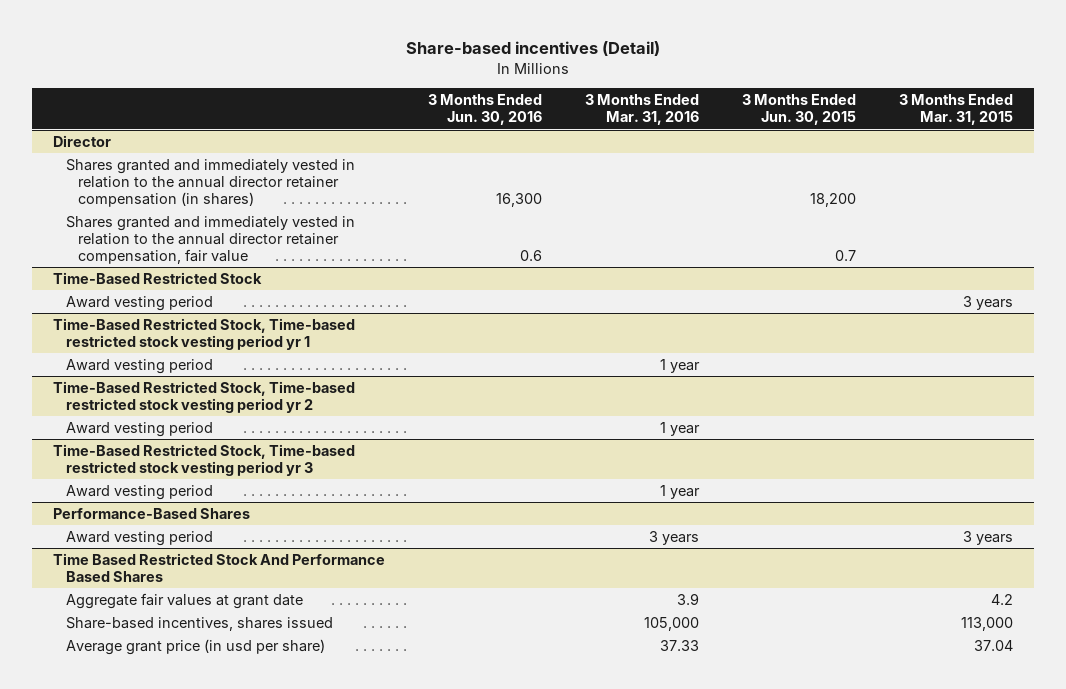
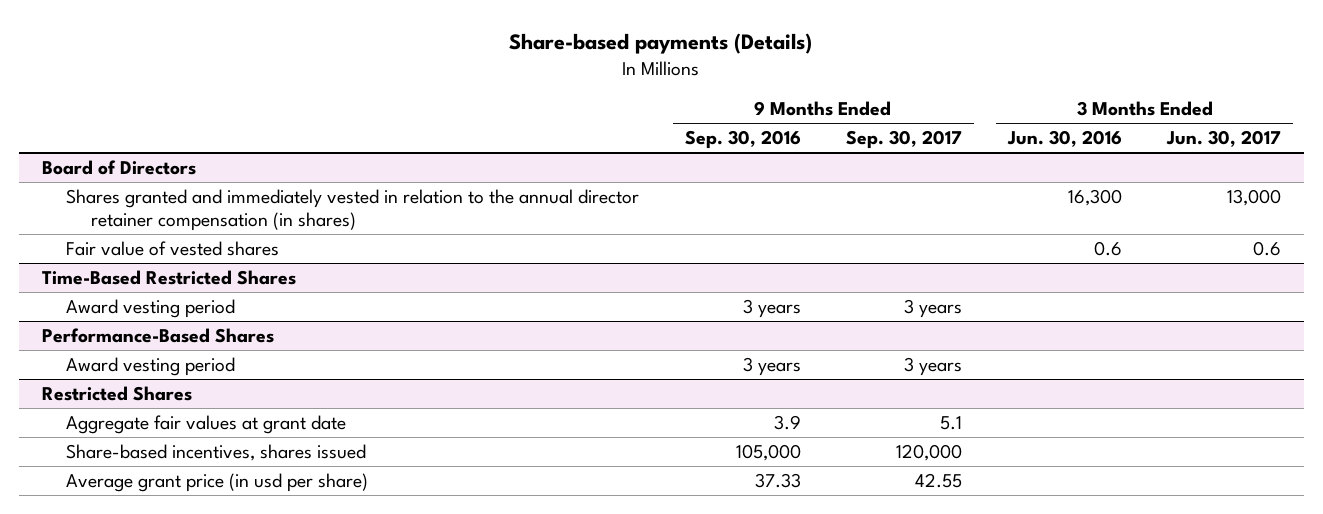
- Share-based incentives (Detail)
+ Share-based payments (Details)
- | 3 Months Ended Jun. 30, 2016 | 3 Months Ended Mar. 31, 2016 | 3 Months Ended Jun. 30, 2015 | 3 Months Ended Mar. 31, 2015
+ | 9 Months Ended Sep. 30, 2016 | 9 Months Ended Sep. 30, 2017 | 3 Months Ended Jun. 30, 2016 | 3 Months Ended Jun. 30, 2017
- Director
+ Board of Directors
- Shares granted and immediately vested in relation to the annual director retainer compensation, fair value | 0.6 | | 0.7 |
- Time-Based Restricted Stock
+ Fair value of vested shares | | | 0.6 | 0.6
+ Time-Based Restricted Shares
- Time-Based Restricted Stock, Time-based restricted stock vesting period yr 1
- Award vesting period | | 1 year | |
- Time-Based Restricted Stock, Time-based restricted stock vesting period yr 2
- Award vesting period | | 1 year | |
- Time-Based Restricted Stock, Time-based restricted stock vesting period yr 3
- Award vesting period | | 1 year | |
- Time Based Restricted Stock And Performance Based Shares
- Aggregate fair values at grant date | | 3.9 | | 4.2
- Share-based incentives, shares issued | | 105,000 | | 113,000
- Average grant price (in usd per share) | | 37.33 | | 37.04
+ Restricted Shares
+ Aggregate fair values at grant date | 3.9 | 5.1 | |
+ Share-based incentives, shares issued | 105,000 | 120,000 | |
+ Average grant price (in usd per share) | 37.33 | 42.55 | |

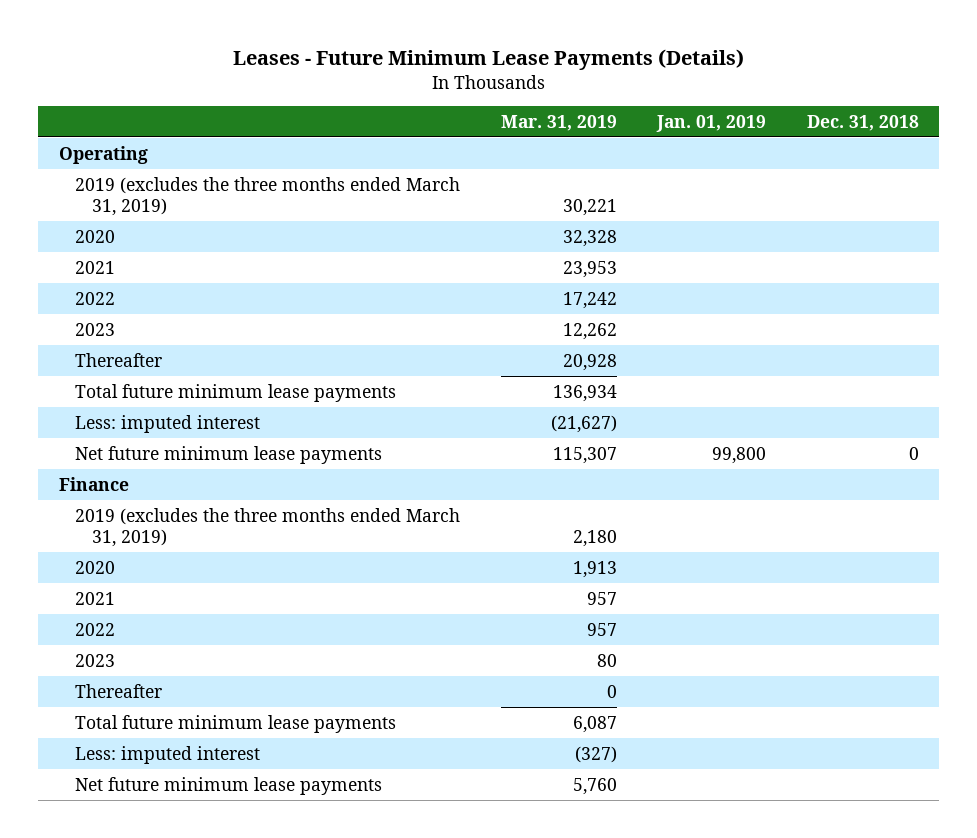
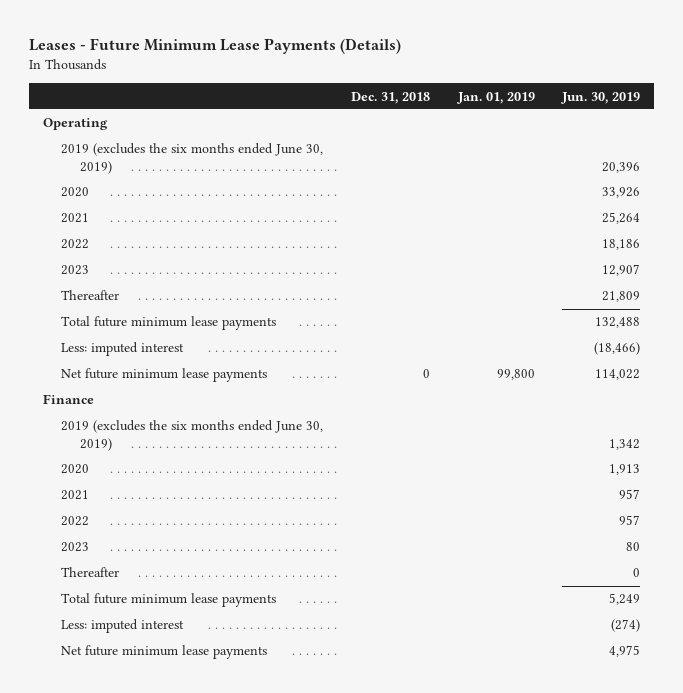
- | Mar. 31, 2019 | Jan. 01, 2019 | Dec. 31, 2018
+ | Dec. 31, 2018 | Jan. 01, 2019 | Jun. 30, 2019
- 2019 (excludes the three months ended March 31, 2019) | 30,221 | |
+ 2019 (excludes the six months ended June 30, 2019) | | | 20,396
- 2019 (excludes the three months ended March 31, 2019) | 2,180 | |
+ 2019 (excludes the six months ended June 30, 2019) | | | 1,342

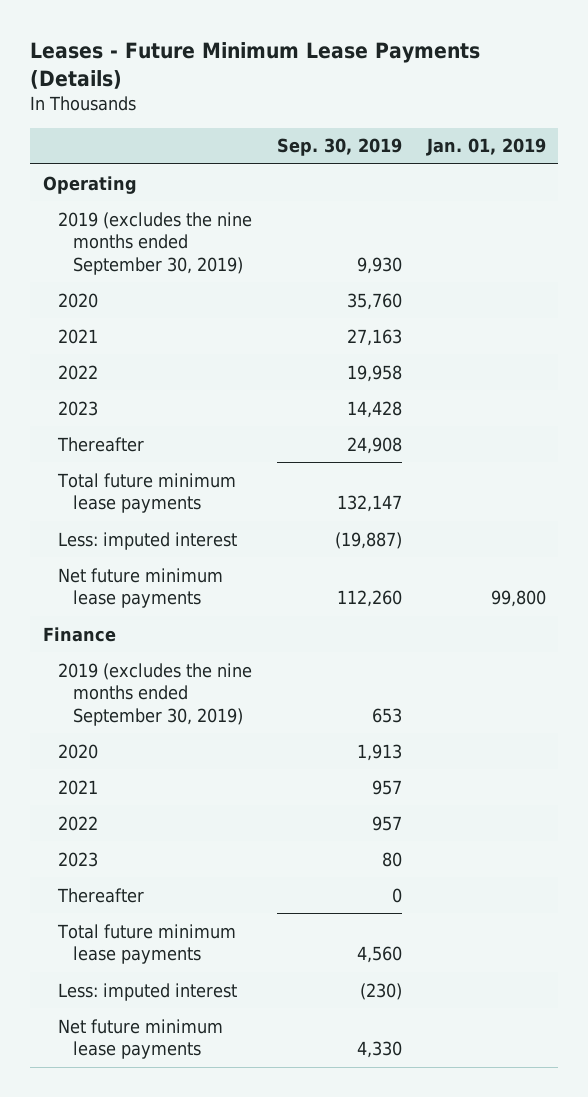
- | Dec. 31, 2018 | Jan. 01, 2019 | Jun. 30, 2019
+ | Sep. 30, 2019 | Jan. 01, 2019
- 2019 (excludes the six months ended June 30, 2019) | | | 20,396
+ 2019 (excludes the nine months ended September 30, 2019) | 9,930 |
- 2019 (excludes the six months ended June 30, 2019) | | | 1,342
+ 2019 (excludes the nine months ended September 30, 2019) | 653 |

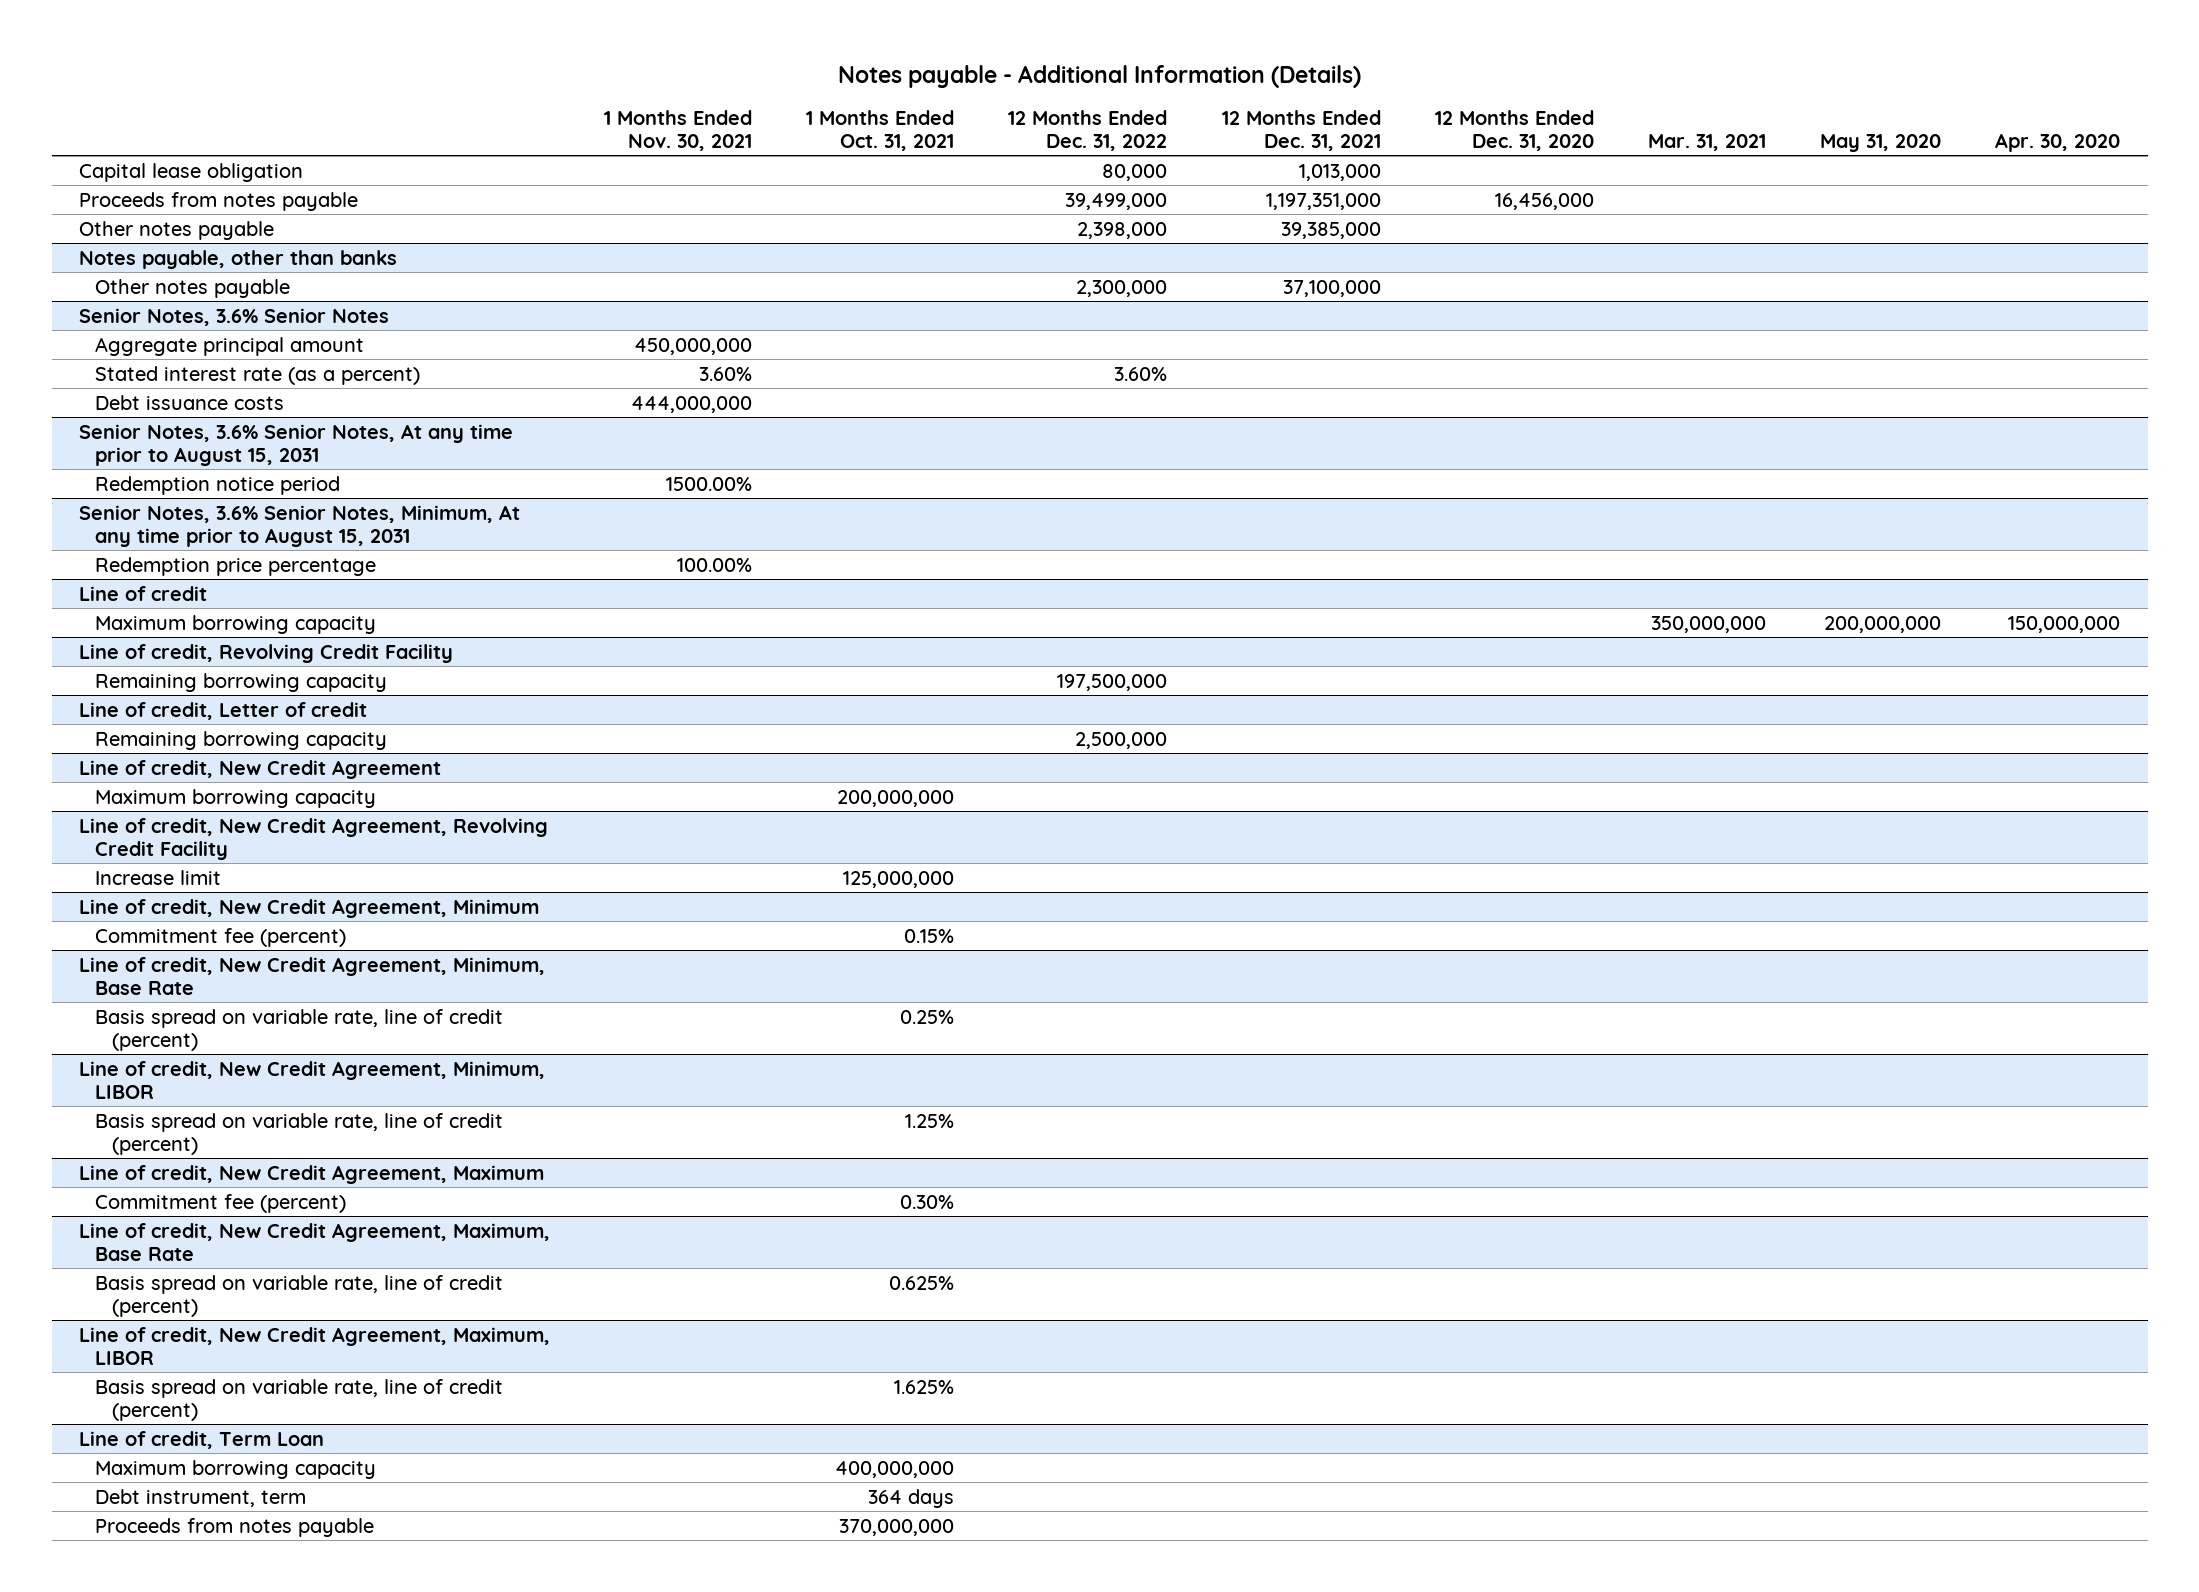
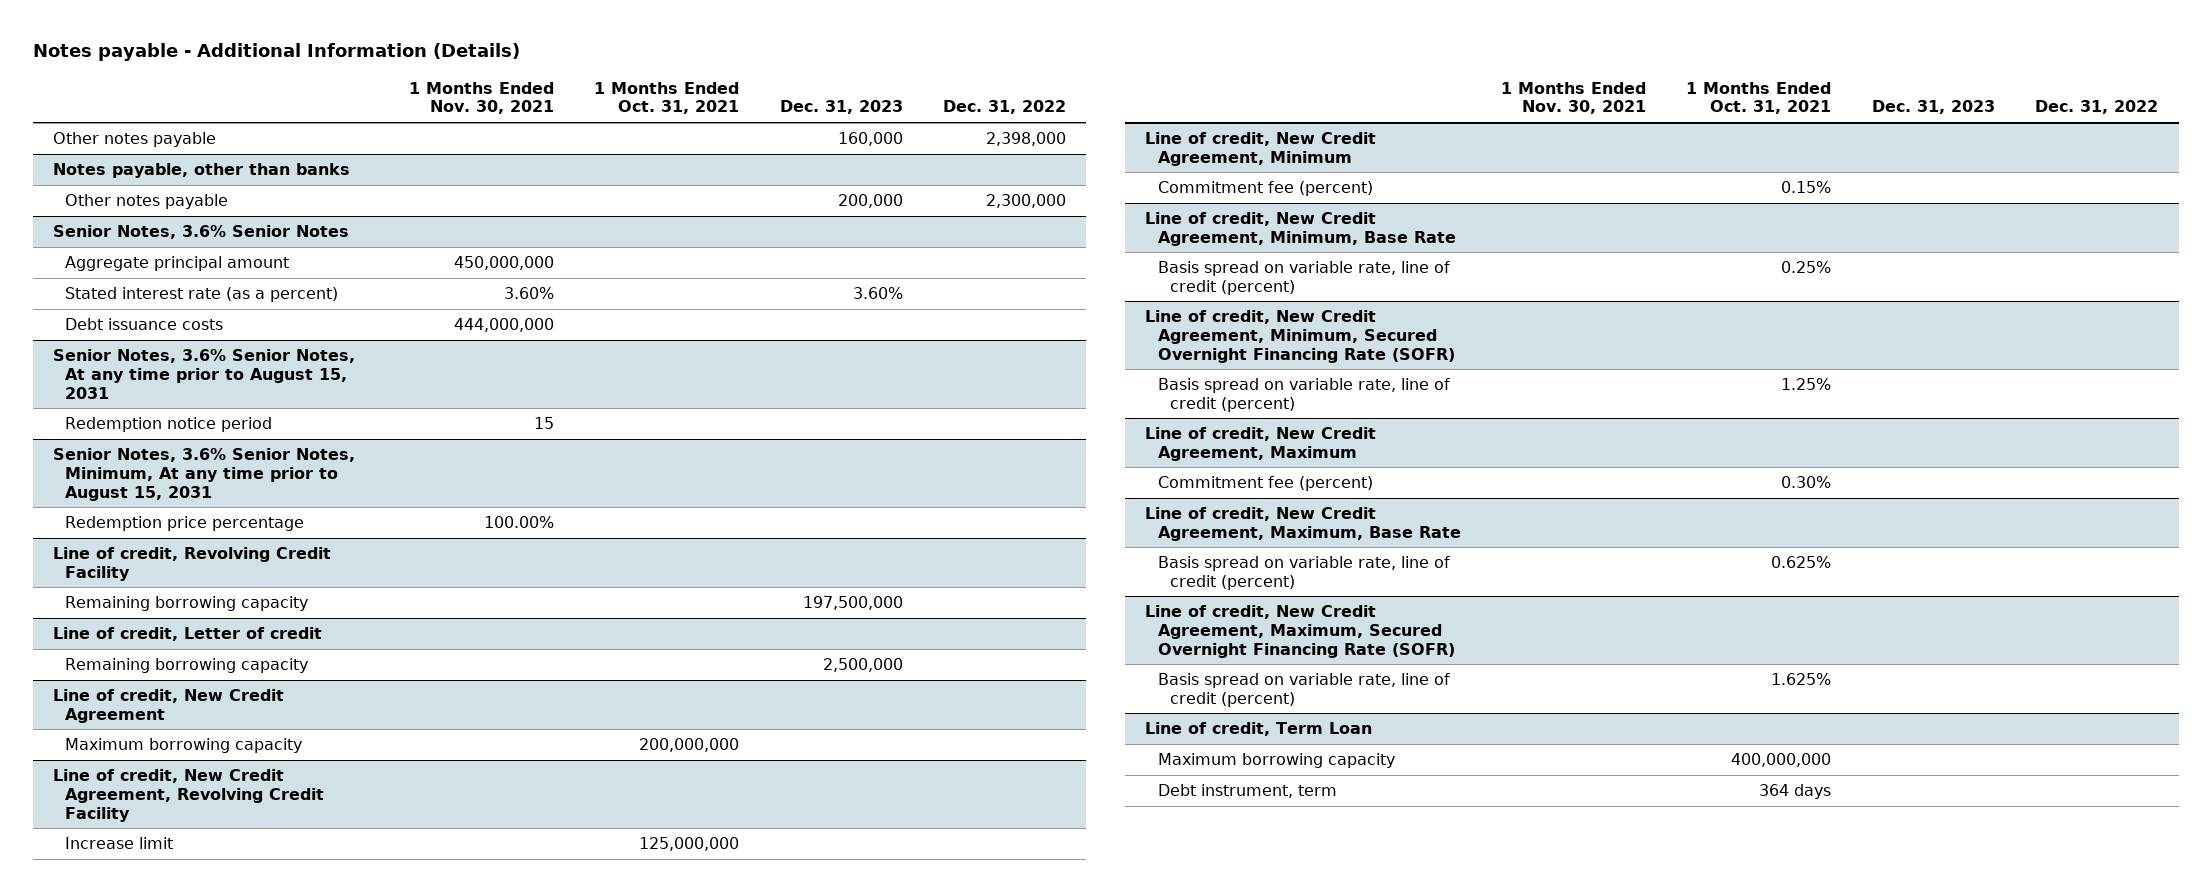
- | 1 Months Ended Nov. 30, 2021 | 1 Months Ended Oct. 31, 2021 | 12 Months Ended Dec. 31, 2022 | 12 Months Ended Dec. 31, 2021 | 12 Months Ended Dec. 31, 2020 | Mar. 31, 2021 | May 31, 2020 | Apr. 30, 2020
+ | 1 Months Ended Nov. 30, 2021 | 1 Months Ended Oct. 31, 2021 | Dec. 31, 2023 | Dec. 31, 2022
- Capital lease obligation | | | 80,000 | 1,013,000 | | | |
- Proceeds from notes payable | | | 39,499,000 | 1,197,351,000 | 16,456,000 | | |
@ Senior Notes, 3.6% Senior Notes, At any time prior to August 15, 2031
- Redemption notice period | 1500.00% | | | | | | |
+ Redemption notice period | 15 | | |
- Line of credit
- Maximum borrowing capacity | | | | | | 350,000,000 | 200,000,000 | 150,000,000
- Line of credit, New Credit Agreement, Minimum, LIBOR
+ Line of credit, New Credit Agreement, Minimum, Secured Overnight Financing Rate (SOFR)
- Line of credit, New Credit Agreement, Maximum, LIBOR
+ Line of credit, New Credit Agreement, Maximum, Secured Overnight Financing Rate (SOFR)
@ Line of credit, Term Loan
- Proceeds from notes payable | | 370,000,000 | | | | | |

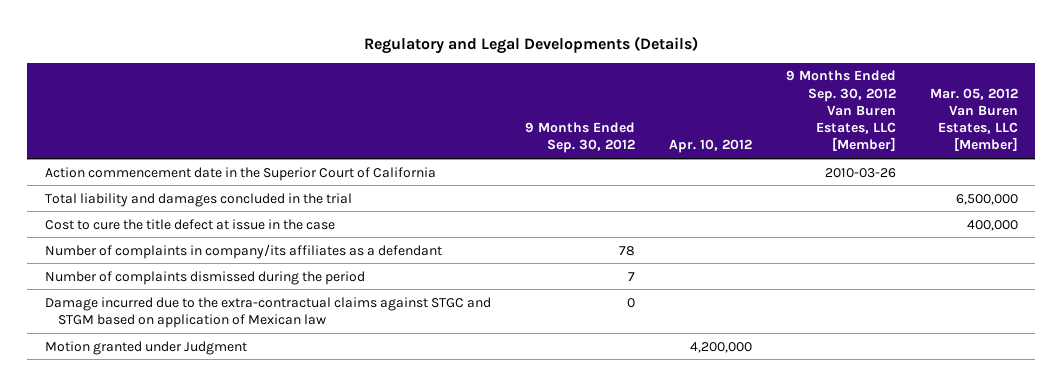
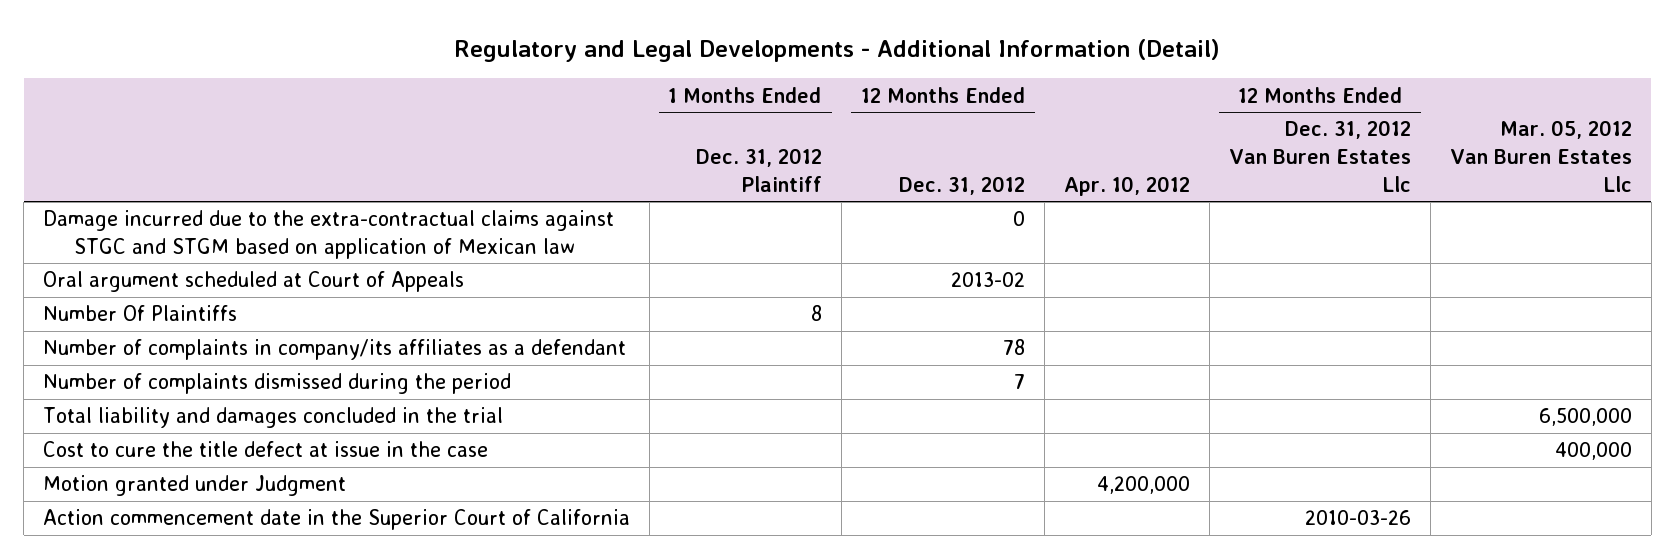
- Regulatory and Legal Developments (Details)
+ Regulatory and Legal Developments - Additional Information (Detail)
- | 9 Months Ended Sep. 30, 2012 | Apr. 10, 2012 | 9 Months Ended Sep. 30, 2012 Van Buren Estates, LLC [Member] | Mar. 05, 2012 Van Buren Estates, LLC [Member]
+ | 1 Months Ended Dec. 31, 2012 Plaintiff | 12 Months Ended Dec. 31, 2012 | Apr. 10, 2012 | 12 Months Ended Dec. 31, 2012 Van Buren Estates Llc | Mar. 05, 2012 Van Buren Estates Llc
moved up: Damage incurred due to the extra-contractual claims against STGC and STGM based on application of Mexican law | | 0 | | |
+ Oral argument scheduled at Court of Appeals | | 2013-02 | | |
+ Number Of Plaintiffs | 8 | | | |
moved down: Total liability and damages concluded in the trial | | | | | 6,500,000
moved down: Cost to cure the title defect at issue in the case | | | | | 400,000
moved down: Action commencement date in the Superior Court of California | | | | 2010-03-26 |

